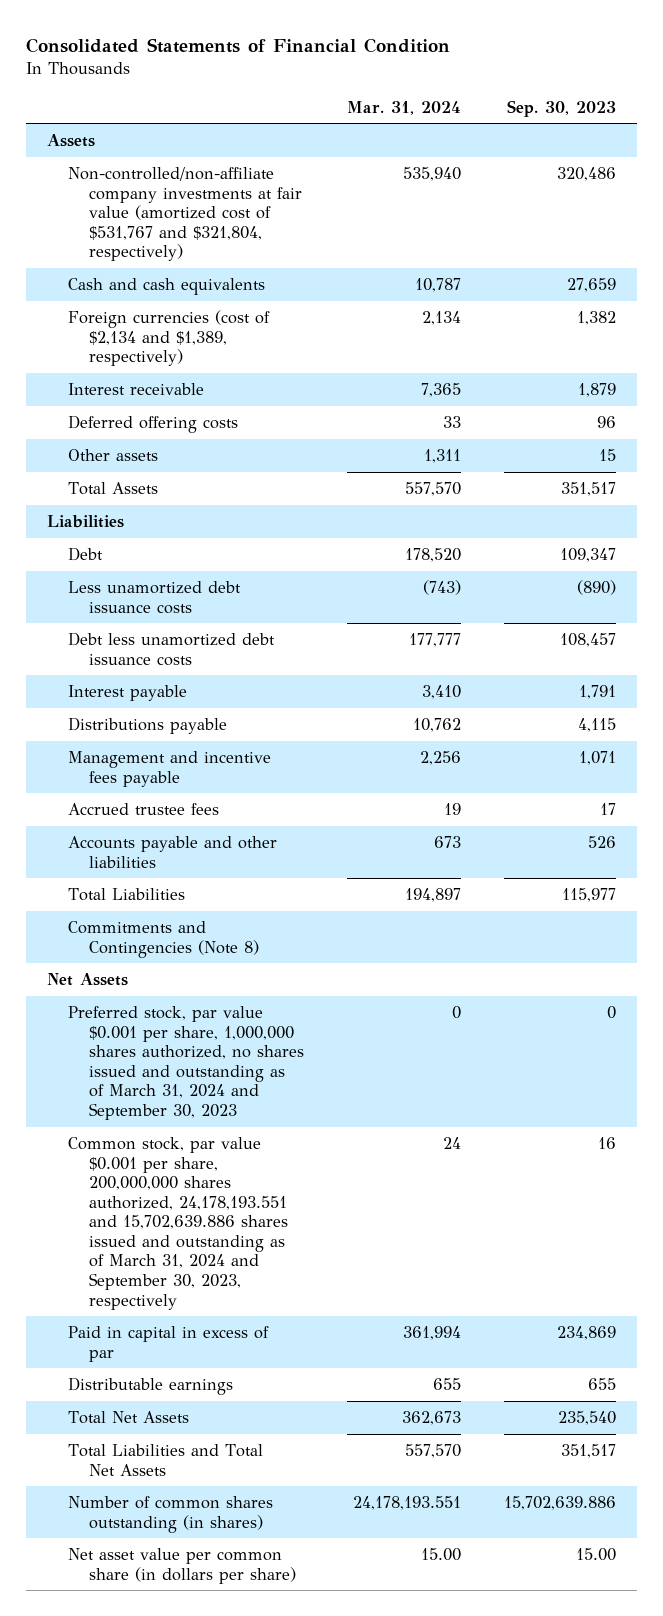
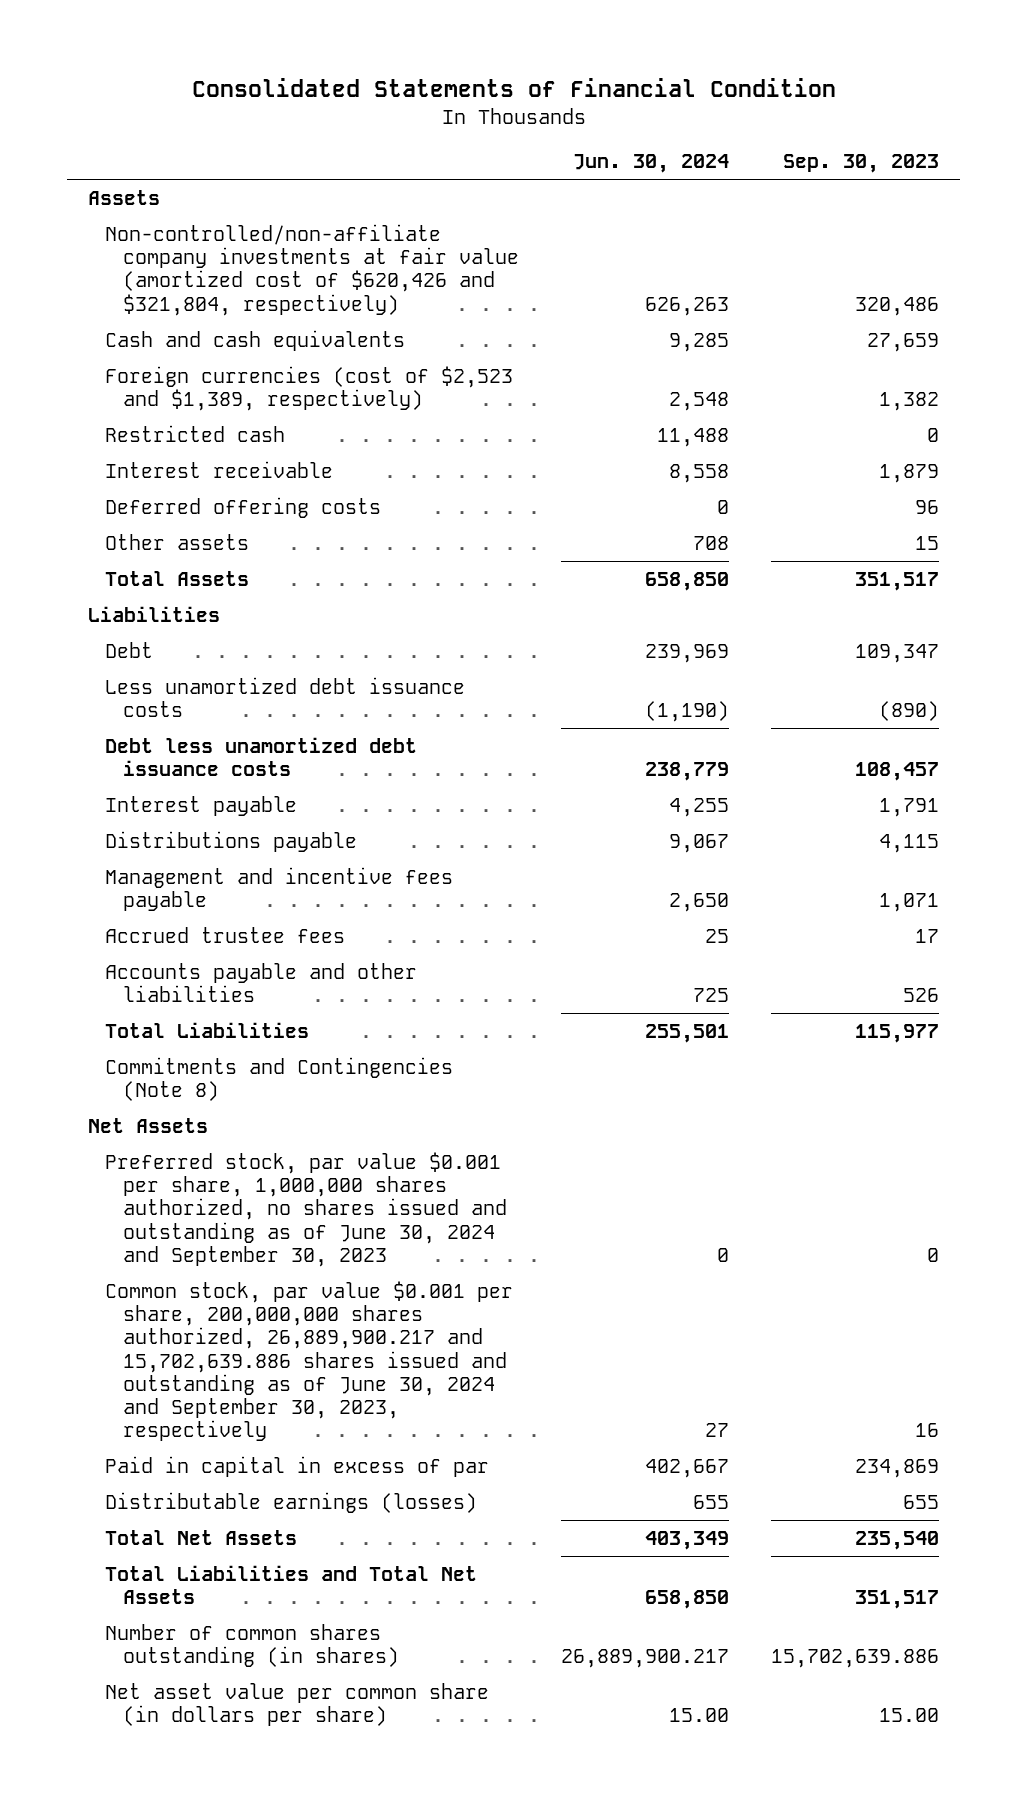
- | Mar. 31, 2024 | Sep. 30, 2023
+ | Jun. 30, 2024 | Sep. 30, 2023
- Non-controlled/non-affiliate company investments at fair value (amortized cost of $531,767 and $321,804, respectively) | 535,940 | 320,486
+ Non-controlled/non-affiliate company investments at fair value (amortized cost of $620,426 and $321,804, respectively) | 626,263 | 320,486
- Foreign currencies (cost of $2,134 and $1,389, respectively) | 2,134 | 1,382
+ Foreign currencies (cost of $2,523 and $1,389, respectively) | 2,548 | 1,382
+ Restricted cash | 11,488 | 0
- Preferred stock, par value $0.001 per share, 1,000,000 shares authorized, no shares issued and outstanding as of March 31, 2024 and September 30, 2023 | 0 | 0
- Common stock, par value $0.001 per share, 200,000,000 shares authorized, 24,178,193.551 and 15,702,639.886 shares issued and outstanding as of March 31, 2024 and September 30, 2023, respectively | 24 | 16
+ Preferred stock, par value $0.001 per share, 1,000,000 shares authorized, no shares issued and outstanding as of June 30, 2024 and September 30, 2023 | 0 | 0
+ Common stock, par value $0.001 per share, 200,000,000 shares authorized, 26,889,900.217 and 15,702,639.886 shares issued and outstanding as of June 30, 2024 and September 30, 2023, respectively | 27 | 16
- Distributable earnings | 655 | 655
+ Distributable earnings (losses) | 655 | 655

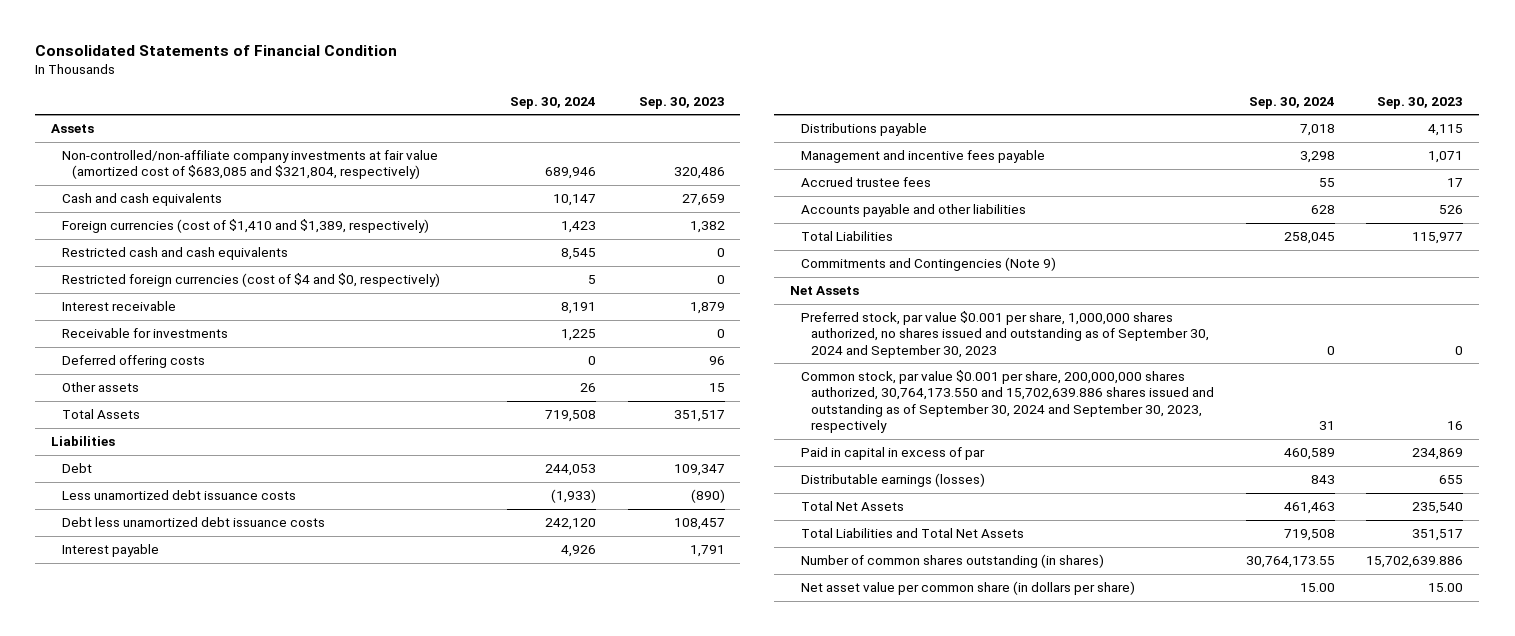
- | Jun. 30, 2024 | Sep. 30, 2023
+ | Sep. 30, 2024 | Sep. 30, 2023
- Non-controlled/non-affiliate company investments at fair value (amortized cost of $620,426 and $321,804, respectively) | 626,263 | 320,486
+ Non-controlled/non-affiliate company investments at fair value (amortized cost of $683,085 and $321,804, respectively) | 689,946 | 320,486
- Foreign currencies (cost of $2,523 and $1,389, respectively) | 2,548 | 1,382
- Restricted cash | 11,488 | 0
+ Foreign currencies (cost of $1,410 and $1,389, respectively) | 1,423 | 1,382
+ Restricted cash and cash equivalents | 8,545 | 0
+ Restricted foreign currencies (cost of $4 and $0, respectively) | 5 | 0
+ Receivable for investments | 1,225 | 0
- Commitments and Contingencies (Note 8)
+ Commitments and Contingencies (Note 9)
- Preferred stock, par value $0.001 per share, 1,000,000 shares authorized, no shares issued and outstanding as of June 30, 2024 and September 30, 2023 | 0 | 0
- Common stock, par value $0.001 per share, 200,000,000 shares authorized, 26,889,900.217 and 15,702,639.886 shares issued and outstanding as of June 30, 2024 and September 30, 2023, respectively | 27 | 16
+ Preferred stock, par value $0.001 per share, 1,000,000 shares authorized, no shares issued and outstanding as of September 30, 2024 and September 30, 2023 | 0 | 0
+ Common stock, par value $0.001 per share, 200,000,000 shares authorized, 30,764,173.550 and 15,702,639.886 shares issued and outstanding as of September 30, 2024 and September 30, 2023, respectively | 31 | 16

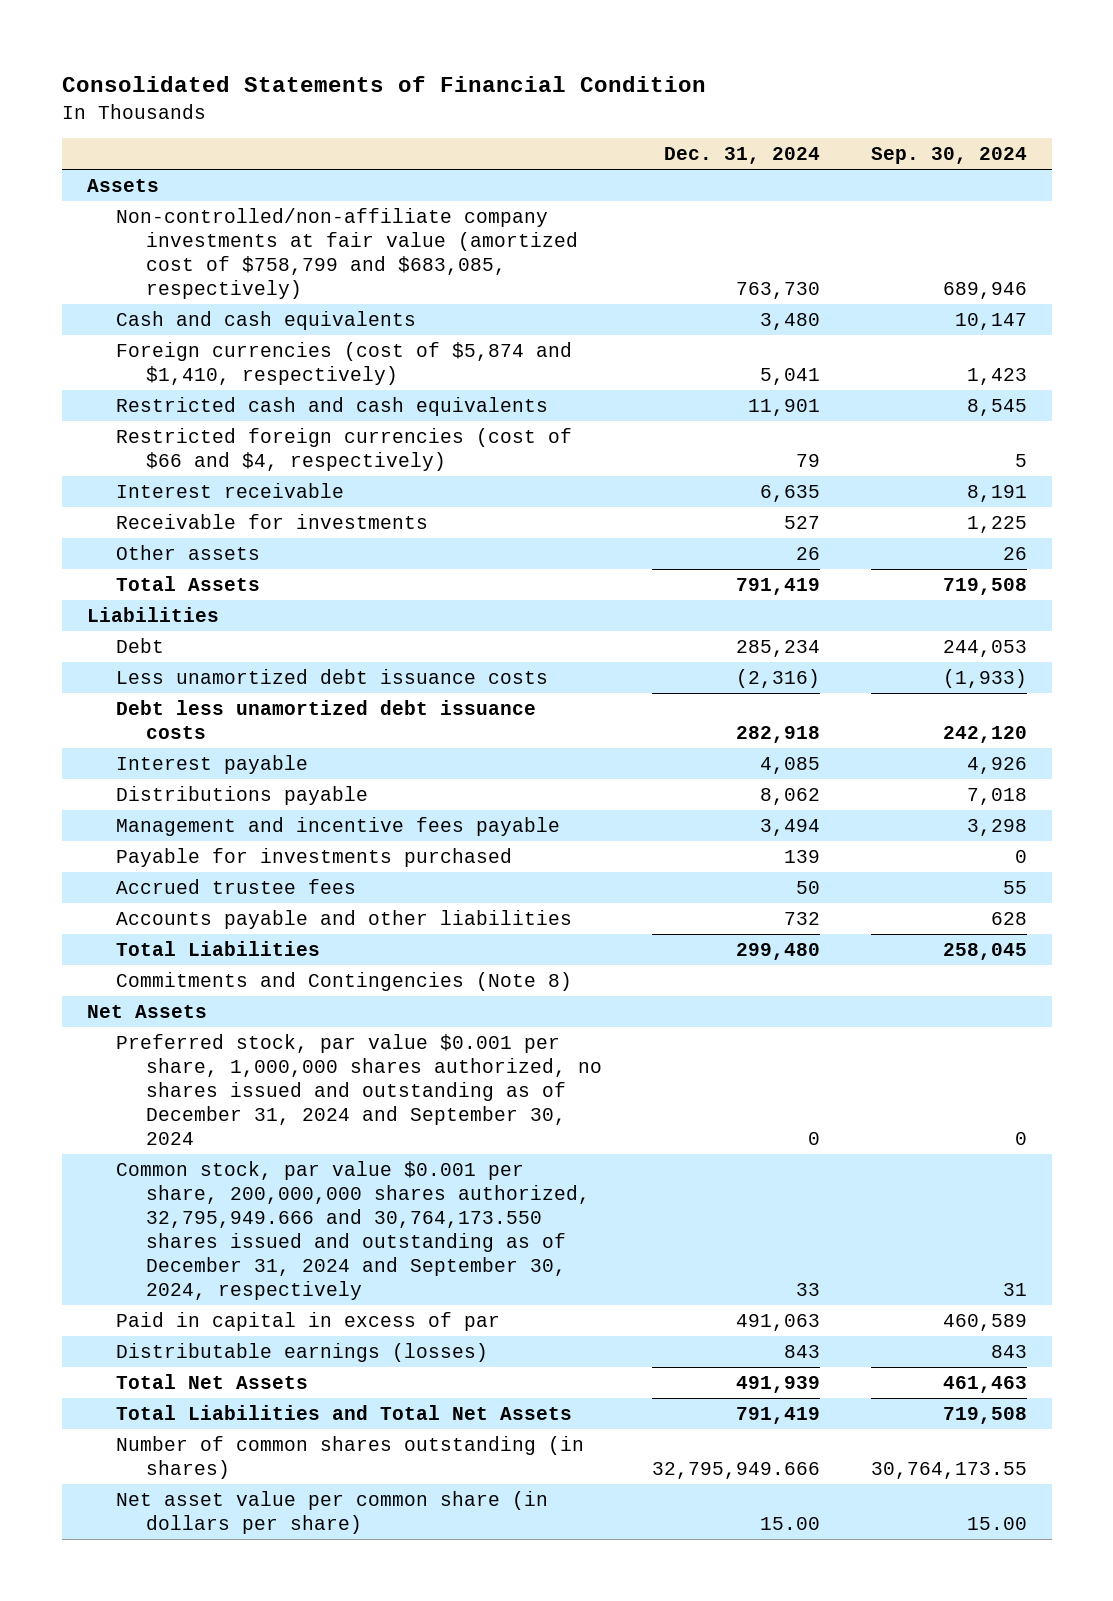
- | Sep. 30, 2024 | Sep. 30, 2023
+ | Dec. 31, 2024 | Sep. 30, 2024
- Non-controlled/non-affiliate company investments at fair value (amortized cost of $683,085 and $321,804, respectively) | 689,946 | 320,486
+ Non-controlled/non-affiliate company investments at fair value (amortized cost of $758,799 and $683,085, respectively) | 763,730 | 689,946
- Foreign currencies (cost of $1,410 and $1,389, respectively) | 1,423 | 1,382
+ Foreign currencies (cost of $5,874 and $1,410, respectively) | 5,041 | 1,423
- Restricted foreign currencies (cost of $4 and $0, respectively) | 5 | 0
+ Restricted foreign currencies (cost of $66 and $4, respectively) | 79 | 5
- Deferred offering costs | 0 | 96
+ Payable for investments purchased | 139 | 0
- Commitments and Contingencies (Note 9)
+ Commitments and Contingencies (Note 8)
- Preferred stock, par value $0.001 per share, 1,000,000 shares authorized, no shares issued and outstanding as of September 30, 2024 and September 30, 2023 | 0 | 0
- Common stock, par value $0.001 per share, 200,000,000 shares authorized, 30,764,173.550 and 15,702,639.886 shares issued and outstanding as of September 30, 2024 and September 30, 2023, respectively | 31 | 16
+ Preferred stock, par value $0.001 per share, 1,000,000 shares authorized, no shares issued and outstanding as of December 31, 2024 and September 30, 2024 | 0 | 0
+ Common stock, par value $0.001 per share, 200,000,000 shares authorized, 32,795,949.666 and 30,764,173.550 shares issued and outstanding as of December 31, 2024 and September 30, 2024, respectively | 33 | 31

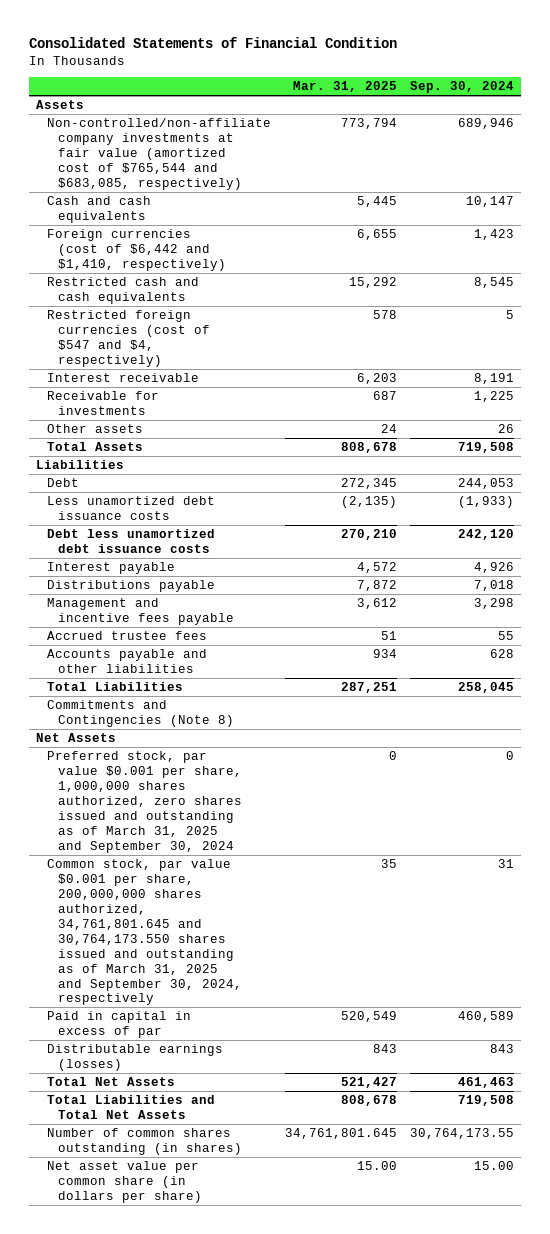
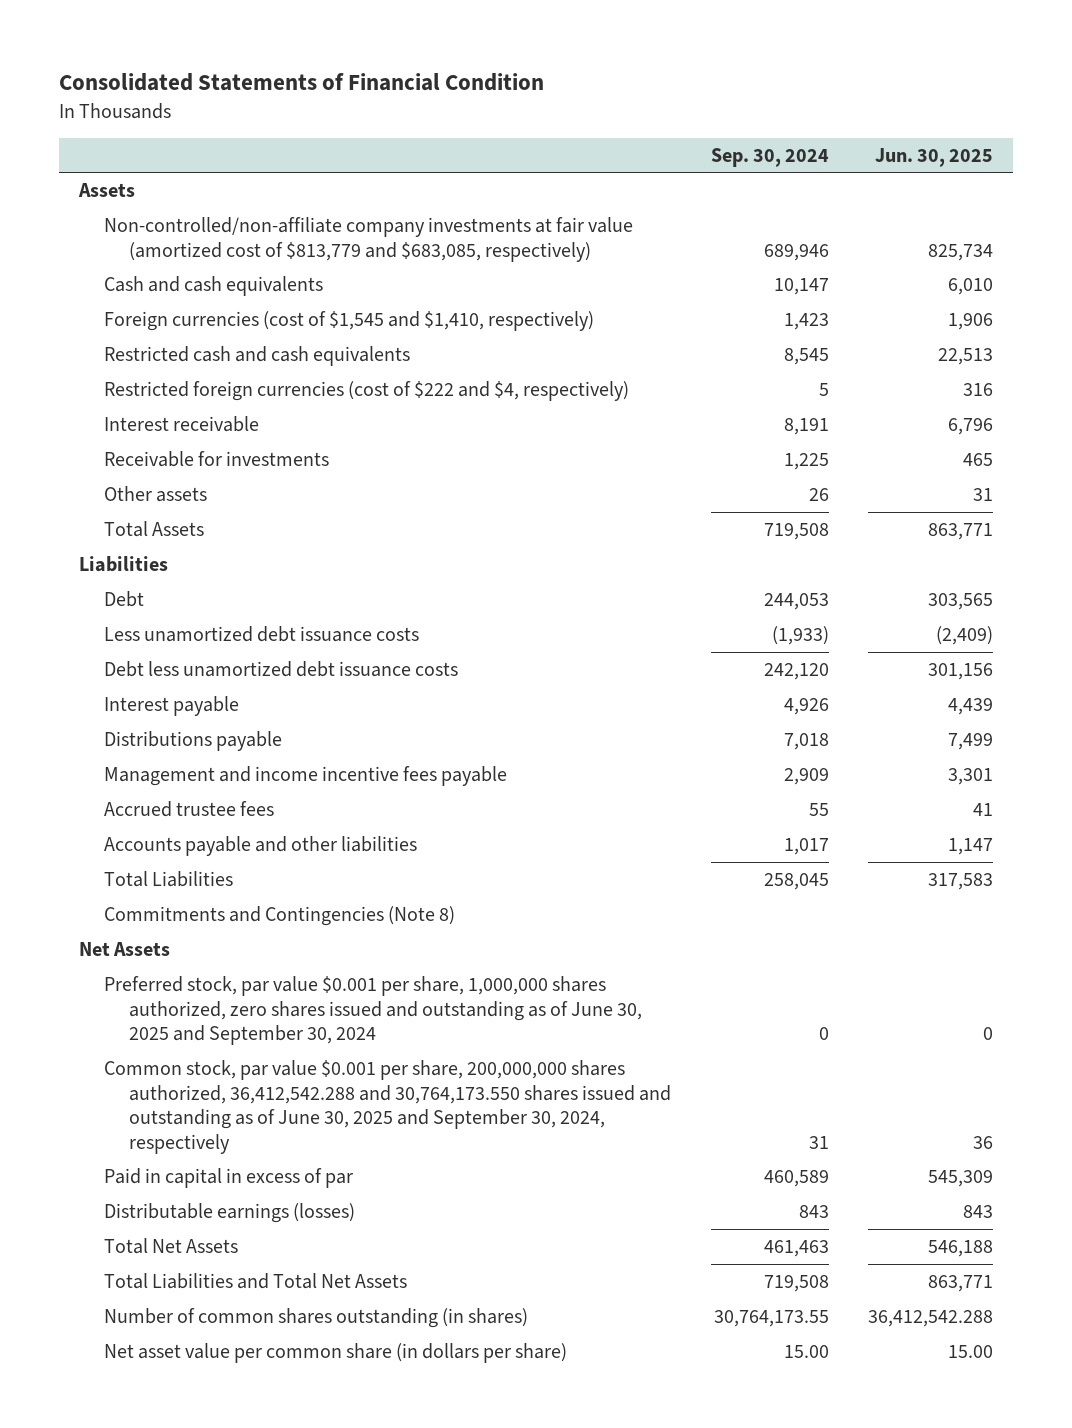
- | Mar. 31, 2025 | Sep. 30, 2024
+ | Sep. 30, 2024 | Jun. 30, 2025
- Non-controlled/non-affiliate company investments at fair value (amortized cost of $765,544 and $683,085, respectively) | 773,794 | 689,946
+ Non-controlled/non-affiliate company investments at fair value (amortized cost of $813,779 and $683,085, respectively) | 689,946 | 825,734
- Foreign currencies (cost of $6,442 and $1,410, respectively) | 6,655 | 1,423
+ Foreign currencies (cost of $1,545 and $1,410, respectively) | 1,423 | 1,906
- Restricted foreign currencies (cost of $547 and $4, respectively) | 578 | 5
+ Restricted foreign currencies (cost of $222 and $4, respectively) | 5 | 316
- Management and incentive fees payable | 3,612 | 3,298
+ Management and income incentive fees payable | 2,909 | 3,301
- Accounts payable and other liabilities | 934 | 628
+ Accounts payable and other liabilities | 1,017 | 1,147
- Preferred stock, par value $0.001 per share, 1,000,000 shares authorized, zero shares issued and outstanding as of March 31, 2025 and September 30, 2024 | 0 | 0
- Common stock, par value $0.001 per share, 200,000,000 shares authorized, 34,761,801.645 and 30,764,173.550 shares issued and outstanding as of March 31, 2025 and September 30, 2024, respectively | 35 | 31
+ Preferred stock, par value $0.001 per share, 1,000,000 shares authorized, zero shares issued and outstanding as of June 30, 2025 and September 30, 2024 | 0 | 0
+ Common stock, par value $0.001 per share, 200,000,000 shares authorized, 36,412,542.288 and 30,764,173.550 shares issued and outstanding as of June 30, 2025 and September 30, 2024, respectively | 31 | 36

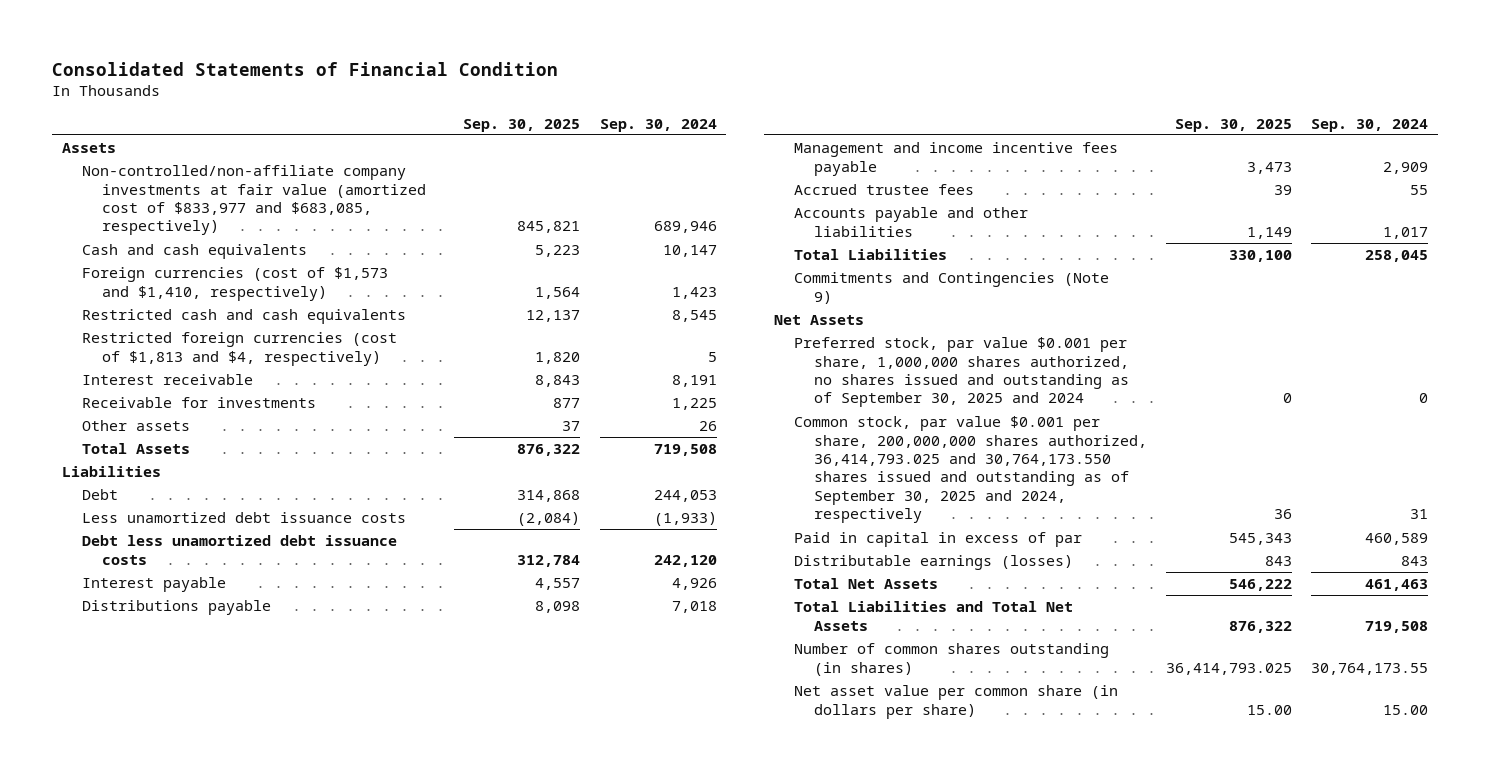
- | Sep. 30, 2024 | Jun. 30, 2025
+ | Sep. 30, 2025 | Sep. 30, 2024
- Non-controlled/non-affiliate company investments at fair value (amortized cost of $813,779 and $683,085, respectively) | 689,946 | 825,734
+ Non-controlled/non-affiliate company investments at fair value (amortized cost of $833,977 and $683,085, respectively) | 845,821 | 689,946
- Foreign currencies (cost of $1,545 and $1,410, respectively) | 1,423 | 1,906
+ Foreign currencies (cost of $1,573 and $1,410, respectively) | 1,564 | 1,423
- Restricted foreign currencies (cost of $222 and $4, respectively) | 5 | 316
+ Restricted foreign currencies (cost of $1,813 and $4, respectively) | 1,820 | 5
- Commitments and Contingencies (Note 8)
+ Commitments and Contingencies (Note 9)
- Preferred stock, par value $0.001 per share, 1,000,000 shares authorized, zero shares issued and outstanding as of June 30, 2025 and September 30, 2024 | 0 | 0
- Common stock, par value $0.001 per share, 200,000,000 shares authorized, 36,412,542.288 and 30,764,173.550 shares issued and outstanding as of June 30, 2025 and September 30, 2024, respectively | 31 | 36
+ Preferred stock, par value $0.001 per share, 1,000,000 shares authorized, no shares issued and outstanding as of September 30, 2025 and 2024 | 0 | 0
+ Common stock, par value $0.001 per share, 200,000,000 shares authorized, 36,414,793.025 and 30,764,173.550 shares issued and outstanding as of September 30, 2025 and 2024, respectively | 36 | 31

